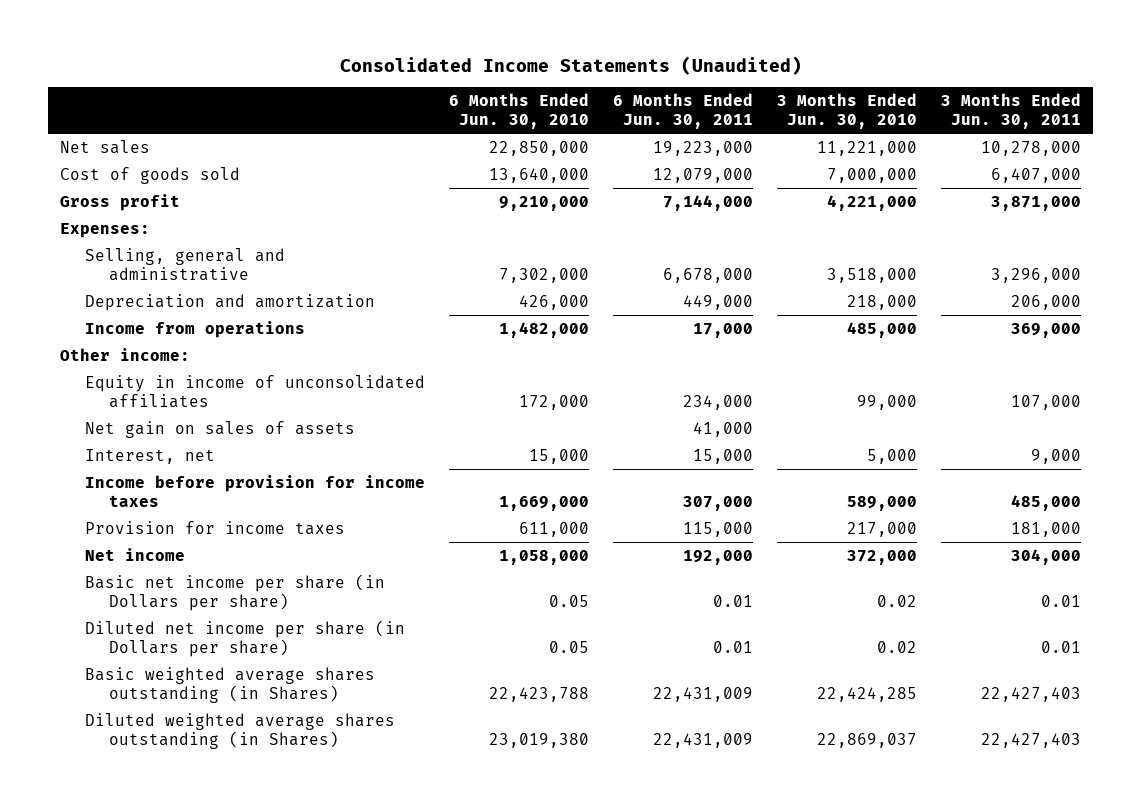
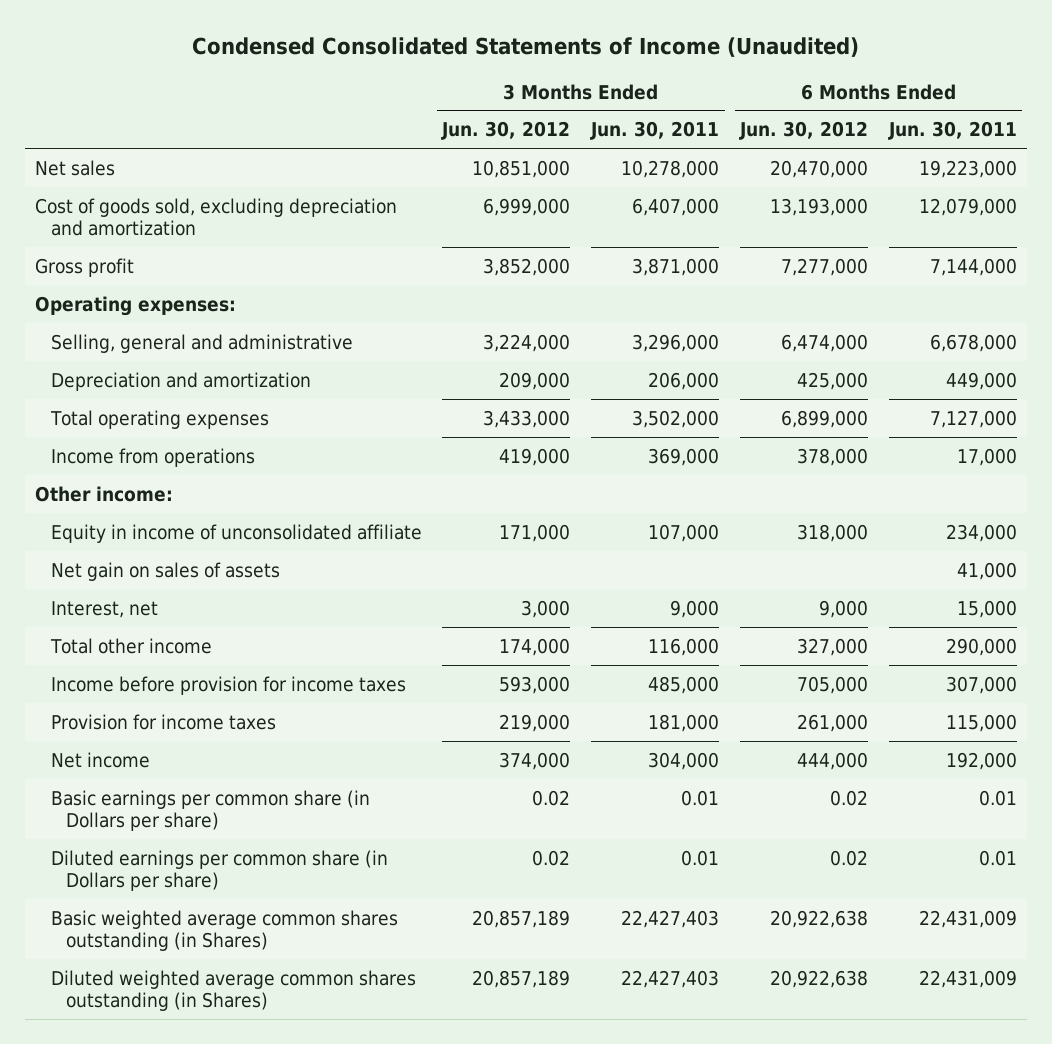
- Consolidated Income Statements (Unaudited)
+ Condensed Consolidated Statements of Income (Unaudited)
- | 6 Months Ended Jun. 30, 2010 | 6 Months Ended Jun. 30, 2011 | 3 Months Ended Jun. 30, 2010 | 3 Months Ended Jun. 30, 2011
+ | 3 Months Ended Jun. 30, 2012 | 3 Months Ended Jun. 30, 2011 | 6 Months Ended Jun. 30, 2012 | 6 Months Ended Jun. 30, 2011
- Cost of goods sold | 13,640,000 | 12,079,000 | 7,000,000 | 6,407,000
+ Cost of goods sold, excluding depreciation and amortization | 6,999,000 | 6,407,000 | 13,193,000 | 12,079,000
- Expenses:
+ Operating expenses:
+ Total operating expenses | 3,433,000 | 3,502,000 | 6,899,000 | 7,127,000
- Equity in income of unconsolidated affiliates | 172,000 | 234,000 | 99,000 | 107,000
+ Equity in income of unconsolidated affiliate | 171,000 | 107,000 | 318,000 | 234,000
+ Total other income | 174,000 | 116,000 | 327,000 | 290,000
- Basic net income per share (in Dollars per share) | 0.05 | 0.01 | 0.02 | 0.01
- Diluted net income per share (in Dollars per share) | 0.05 | 0.01 | 0.02 | 0.01
- Basic weighted average shares outstanding (in Shares) | 22,423,788 | 22,431,009 | 22,424,285 | 22,427,403
- Diluted weighted average shares outstanding (in Shares) | 23,019,380 | 22,431,009 | 22,869,037 | 22,427,403
+ Basic earnings per common share (in Dollars per share) | 0.02 | 0.01 | 0.02 | 0.01
+ Diluted earnings per common share (in Dollars per share) | 0.02 | 0.01 | 0.02 | 0.01
+ Basic weighted average common shares outstanding (in Shares) | 20,857,189 | 22,427,403 | 20,922,638 | 22,431,009
+ Diluted weighted average common shares outstanding (in Shares) | 20,857,189 | 22,427,403 | 20,922,638 | 22,431,009

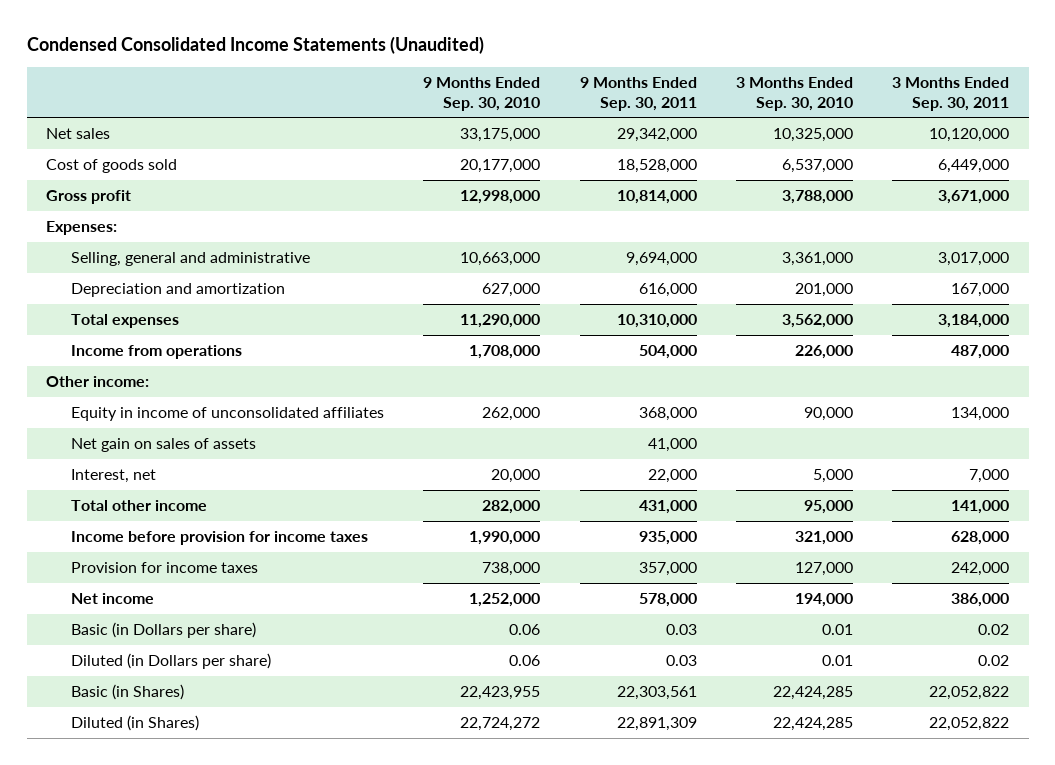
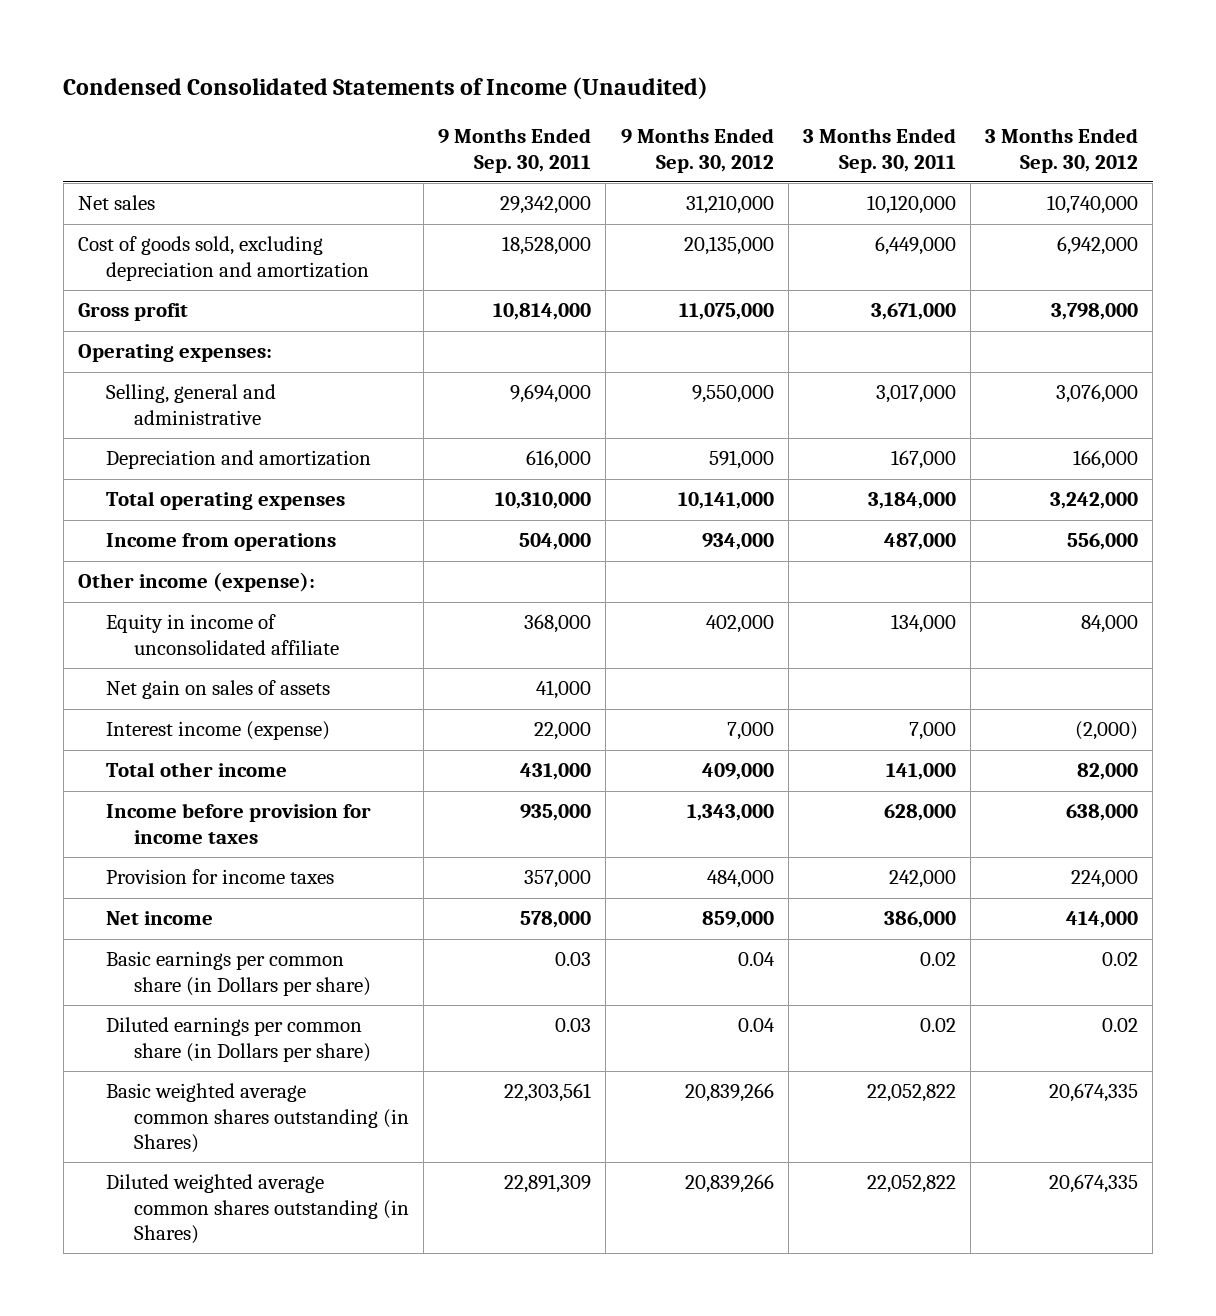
- Condensed Consolidated Income Statements (Unaudited)
+ Condensed Consolidated Statements of Income (Unaudited)
- | 9 Months Ended Sep. 30, 2010 | 9 Months Ended Sep. 30, 2011 | 3 Months Ended Sep. 30, 2010 | 3 Months Ended Sep. 30, 2011
+ | 9 Months Ended Sep. 30, 2011 | 9 Months Ended Sep. 30, 2012 | 3 Months Ended Sep. 30, 2011 | 3 Months Ended Sep. 30, 2012
- Cost of goods sold | 20,177,000 | 18,528,000 | 6,537,000 | 6,449,000
+ Cost of goods sold, excluding depreciation and amortization | 18,528,000 | 20,135,000 | 6,449,000 | 6,942,000
- Expenses:
+ Operating expenses:
- Total expenses | 11,290,000 | 10,310,000 | 3,562,000 | 3,184,000
+ Total operating expenses | 10,310,000 | 10,141,000 | 3,184,000 | 3,242,000
- Other income:
- Equity in income of unconsolidated affiliates | 262,000 | 368,000 | 90,000 | 134,000
+ Other income (expense):
+ Equity in income of unconsolidated affiliate | 368,000 | 402,000 | 134,000 | 84,000
- Interest, net | 20,000 | 22,000 | 5,000 | 7,000
+ Interest income (expense) | 22,000 | 7,000 | 7,000 | (2,000)
- Basic (in Dollars per share) | 0.06 | 0.03 | 0.01 | 0.02
- Diluted (in Dollars per share) | 0.06 | 0.03 | 0.01 | 0.02
- Basic (in Shares) | 22,423,955 | 22,303,561 | 22,424,285 | 22,052,822
- Diluted (in Shares) | 22,724,272 | 22,891,309 | 22,424,285 | 22,052,822
+ Basic earnings per common share (in Dollars per share) | 0.03 | 0.04 | 0.02 | 0.02
+ Diluted earnings per common share (in Dollars per share) | 0.03 | 0.04 | 0.02 | 0.02
+ Basic weighted average common shares outstanding (in Shares) | 22,303,561 | 20,839,266 | 22,052,822 | 20,674,335
+ Diluted weighted average common shares outstanding (in Shares) | 22,891,309 | 20,839,266 | 22,052,822 | 20,674,335

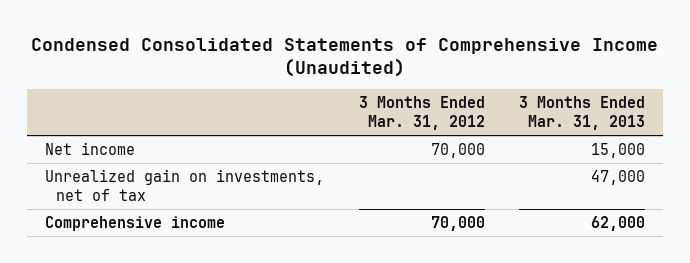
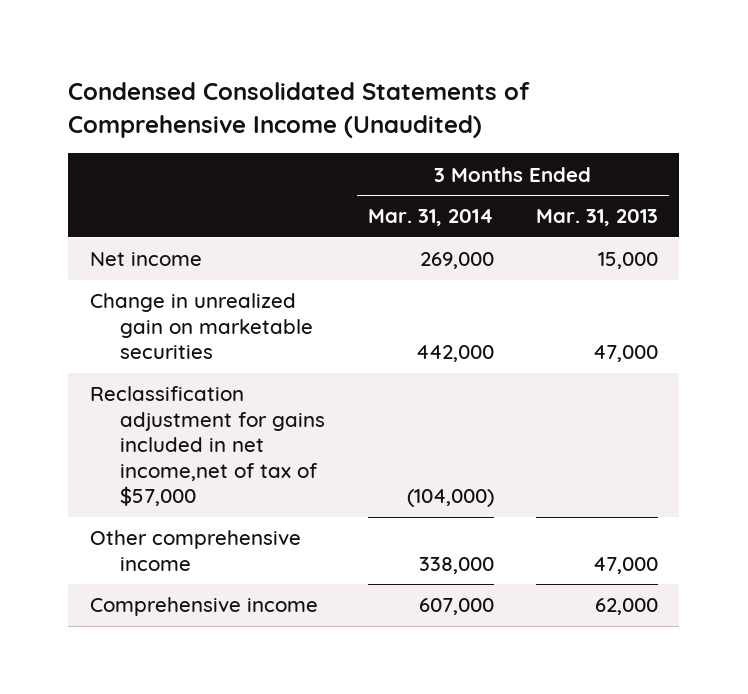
- | 3 Months Ended Mar. 31, 2012 | 3 Months Ended Mar. 31, 2013
+ | 3 Months Ended Mar. 31, 2014 | 3 Months Ended Mar. 31, 2013
- Unrealized gain on investments, net of tax | | 47,000
+ Change in unrealized gain on marketable securities | 442,000 | 47,000
+ Reclassification adjustment for gains included in net income,net of tax of $57,000 | (104,000) |
+ Other comprehensive income | 338,000 | 47,000

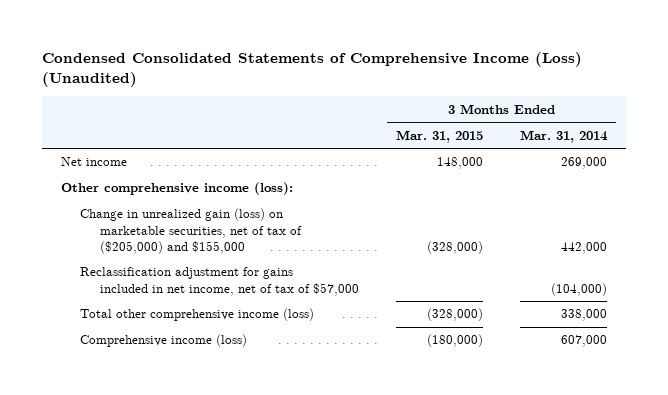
- Condensed Consolidated Statements of Comprehensive Income (Unaudited)
+ Condensed Consolidated Statements of Comprehensive Income (Loss) (Unaudited)
- | 3 Months Ended Mar. 31, 2014 | 3 Months Ended Mar. 31, 2013
+ | 3 Months Ended Mar. 31, 2015 | 3 Months Ended Mar. 31, 2014
- Change in unrealized gain on marketable securities | 442,000 | 47,000
- Reclassification adjustment for gains included in net income,net of tax of $57,000 | (104,000) |
- Other comprehensive income | 338,000 | 47,000
- Comprehensive income | 607,000 | 62,000
+ Other comprehensive income (loss):
+ Change in unrealized gain (loss) on marketable securities, net of tax of ($205,000) and $155,000 | (328,000) | 442,000
+ Reclassification adjustment for gains included in net income, net of tax of $57,000 | | (104,000)
+ Total other comprehensive income (loss) | (328,000) | 338,000
+ Comprehensive income (loss) | (180,000) | 607,000

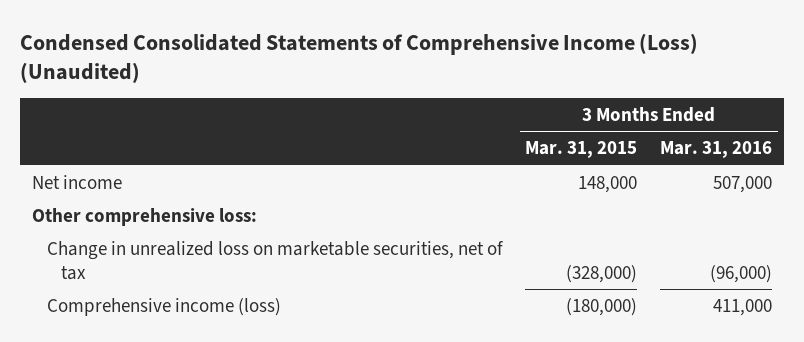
- | 3 Months Ended Mar. 31, 2015 | 3 Months Ended Mar. 31, 2014
+ | 3 Months Ended Mar. 31, 2015 | 3 Months Ended Mar. 31, 2016
- Other comprehensive income (loss):
- Change in unrealized gain (loss) on marketable securities, net of tax of ($205,000) and $155,000 | (328,000) | 442,000
- Reclassification adjustment for gains included in net income, net of tax of $57,000 | | (104,000)
- Total other comprehensive income (loss) | (328,000) | 338,000
+ Other comprehensive loss:
+ Change in unrealized loss on marketable securities, net of tax | (328,000) | (96,000)

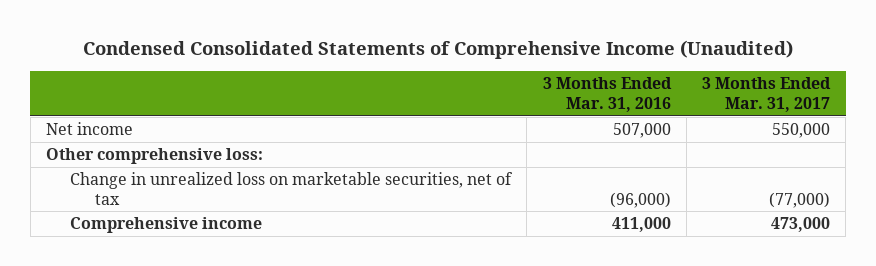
- Condensed Consolidated Statements of Comprehensive Income (Loss) (Unaudited)
+ Condensed Consolidated Statements of Comprehensive Income (Unaudited)
- | 3 Months Ended Mar. 31, 2015 | 3 Months Ended Mar. 31, 2016
+ | 3 Months Ended Mar. 31, 2016 | 3 Months Ended Mar. 31, 2017
- Comprehensive income (loss) | (180,000) | 411,000
+ Comprehensive income | 411,000 | 473,000

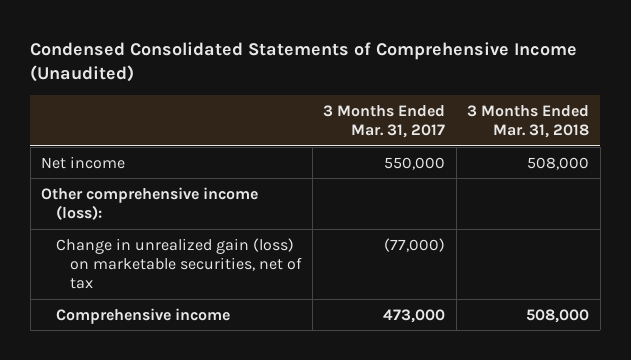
- | 3 Months Ended Mar. 31, 2016 | 3 Months Ended Mar. 31, 2017
+ | 3 Months Ended Mar. 31, 2017 | 3 Months Ended Mar. 31, 2018
- Other comprehensive loss:
- Change in unrealized loss on marketable securities, net of tax | (96,000) | (77,000)
+ Other comprehensive income (loss):
+ Change in unrealized gain (loss) on marketable securities, net of tax | (77,000) |

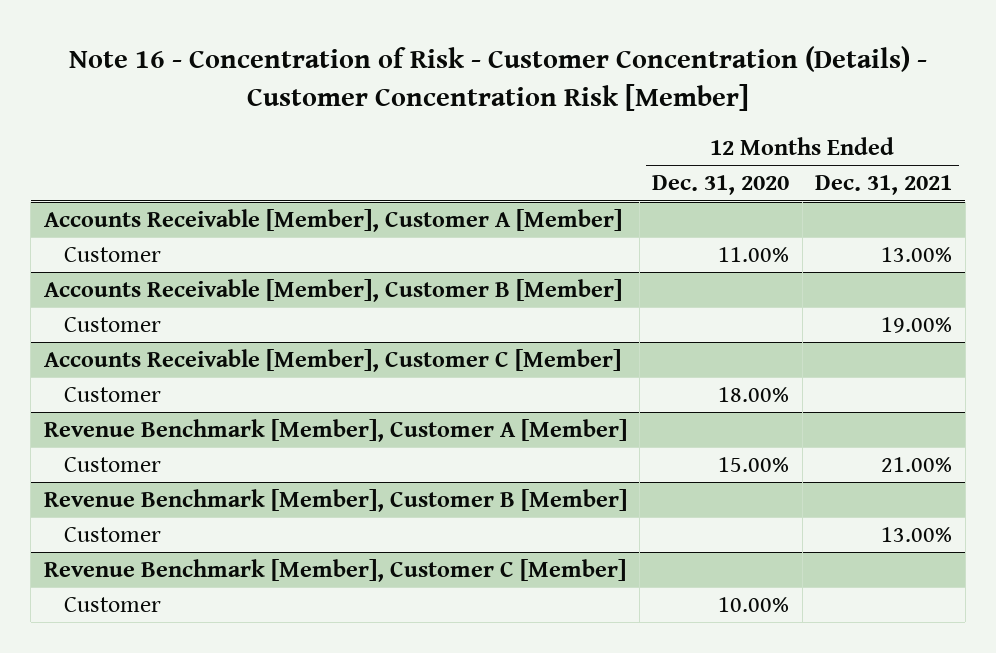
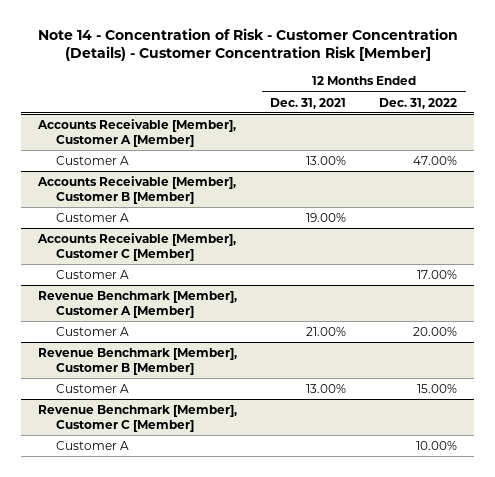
- Note 16 - Concentration of Risk - Customer Concentration (Details) - Customer Concentration Risk [Member]
+ Note 14 - Concentration of Risk - Customer Concentration (Details) - Customer Concentration Risk [Member]
- | 12 Months Ended Dec. 31, 2020 | 12 Months Ended Dec. 31, 2021
+ | 12 Months Ended Dec. 31, 2021 | 12 Months Ended Dec. 31, 2022
@ Accounts Receivable [Member], Customer A [Member]
- Customer | 11.00% | 13.00%
+ Customer A | 13.00% | 47.00%
@ Accounts Receivable [Member], Customer B [Member]
- Customer | | 19.00%
+ Customer A | 19.00% |
@ Accounts Receivable [Member], Customer C [Member]
- Customer | 18.00% |
+ Customer A | | 17.00%
@ Revenue Benchmark [Member], Customer A [Member]
- Customer | 15.00% | 21.00%
+ Customer A | 21.00% | 20.00%
@ Revenue Benchmark [Member], Customer B [Member]
- Customer | | 13.00%
+ Customer A | 13.00% | 15.00%
@ Revenue Benchmark [Member], Customer C [Member]
- Customer | 10.00% |
+ Customer A | | 10.00%

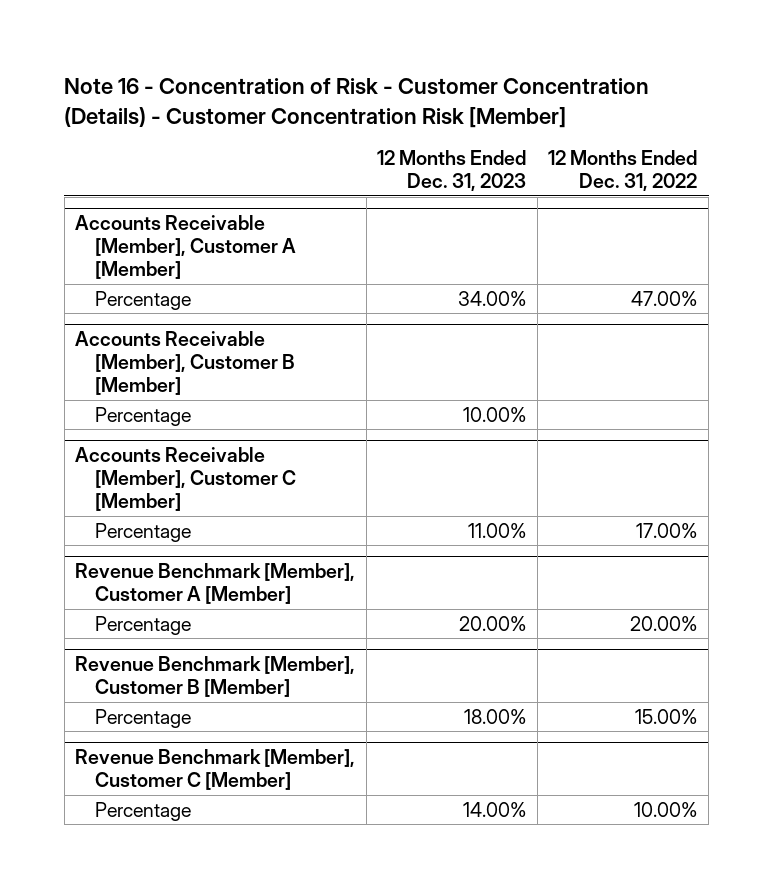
- Note 14 - Concentration of Risk - Customer Concentration (Details) - Customer Concentration Risk [Member]
+ Note 16 - Concentration of Risk - Customer Concentration (Details) - Customer Concentration Risk [Member]
- | 12 Months Ended Dec. 31, 2021 | 12 Months Ended Dec. 31, 2022
+ | 12 Months Ended Dec. 31, 2023 | 12 Months Ended Dec. 31, 2022
@ Accounts Receivable [Member], Customer A [Member]
- Customer A | 13.00% | 47.00%
+ Percentage | 34.00% | 47.00%
@ Accounts Receivable [Member], Customer B [Member]
- Customer A | 19.00% |
+ Percentage | 10.00% |
@ Accounts Receivable [Member], Customer C [Member]
- Customer A | | 17.00%
+ Percentage | 11.00% | 17.00%
@ Revenue Benchmark [Member], Customer A [Member]
- Customer A | 21.00% | 20.00%
+ Percentage | 20.00% | 20.00%
@ Revenue Benchmark [Member], Customer B [Member]
- Customer A | 13.00% | 15.00%
+ Percentage | 18.00% | 15.00%
@ Revenue Benchmark [Member], Customer C [Member]
- Customer A | | 10.00%
+ Percentage | 14.00% | 10.00%

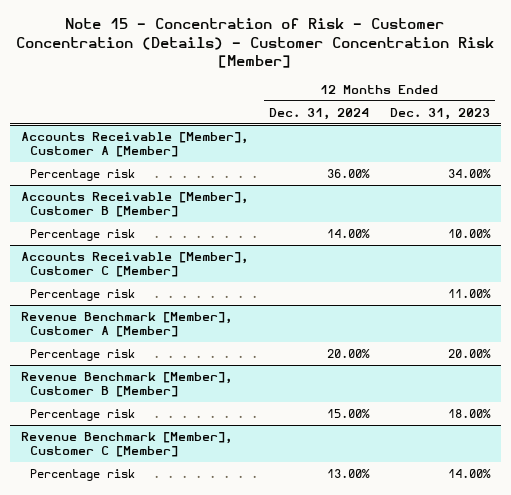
- Note 16 - Concentration of Risk - Customer Concentration (Details) - Customer Concentration Risk [Member]
+ Note 15 - Concentration of Risk - Customer Concentration (Details) - Customer Concentration Risk [Member]
- | 12 Months Ended Dec. 31, 2023 | 12 Months Ended Dec. 31, 2022
+ | 12 Months Ended Dec. 31, 2024 | 12 Months Ended Dec. 31, 2023
@ Accounts Receivable [Member], Customer A [Member]
- Percentage | 34.00% | 47.00%
+ Percentage risk | 36.00% | 34.00%
@ Accounts Receivable [Member], Customer B [Member]
- Percentage | 10.00% |
+ Percentage risk | 14.00% | 10.00%
@ Accounts Receivable [Member], Customer C [Member]
- Percentage | 11.00% | 17.00%
+ Percentage risk | | 11.00%
@ Revenue Benchmark [Member], Customer A [Member]
- Percentage | 20.00% | 20.00%
+ Percentage risk | 20.00% | 20.00%
@ Revenue Benchmark [Member], Customer B [Member]
- Percentage | 18.00% | 15.00%
+ Percentage risk | 15.00% | 18.00%
@ Revenue Benchmark [Member], Customer C [Member]
- Percentage | 14.00% | 10.00%
+ Percentage risk | 13.00% | 14.00%

